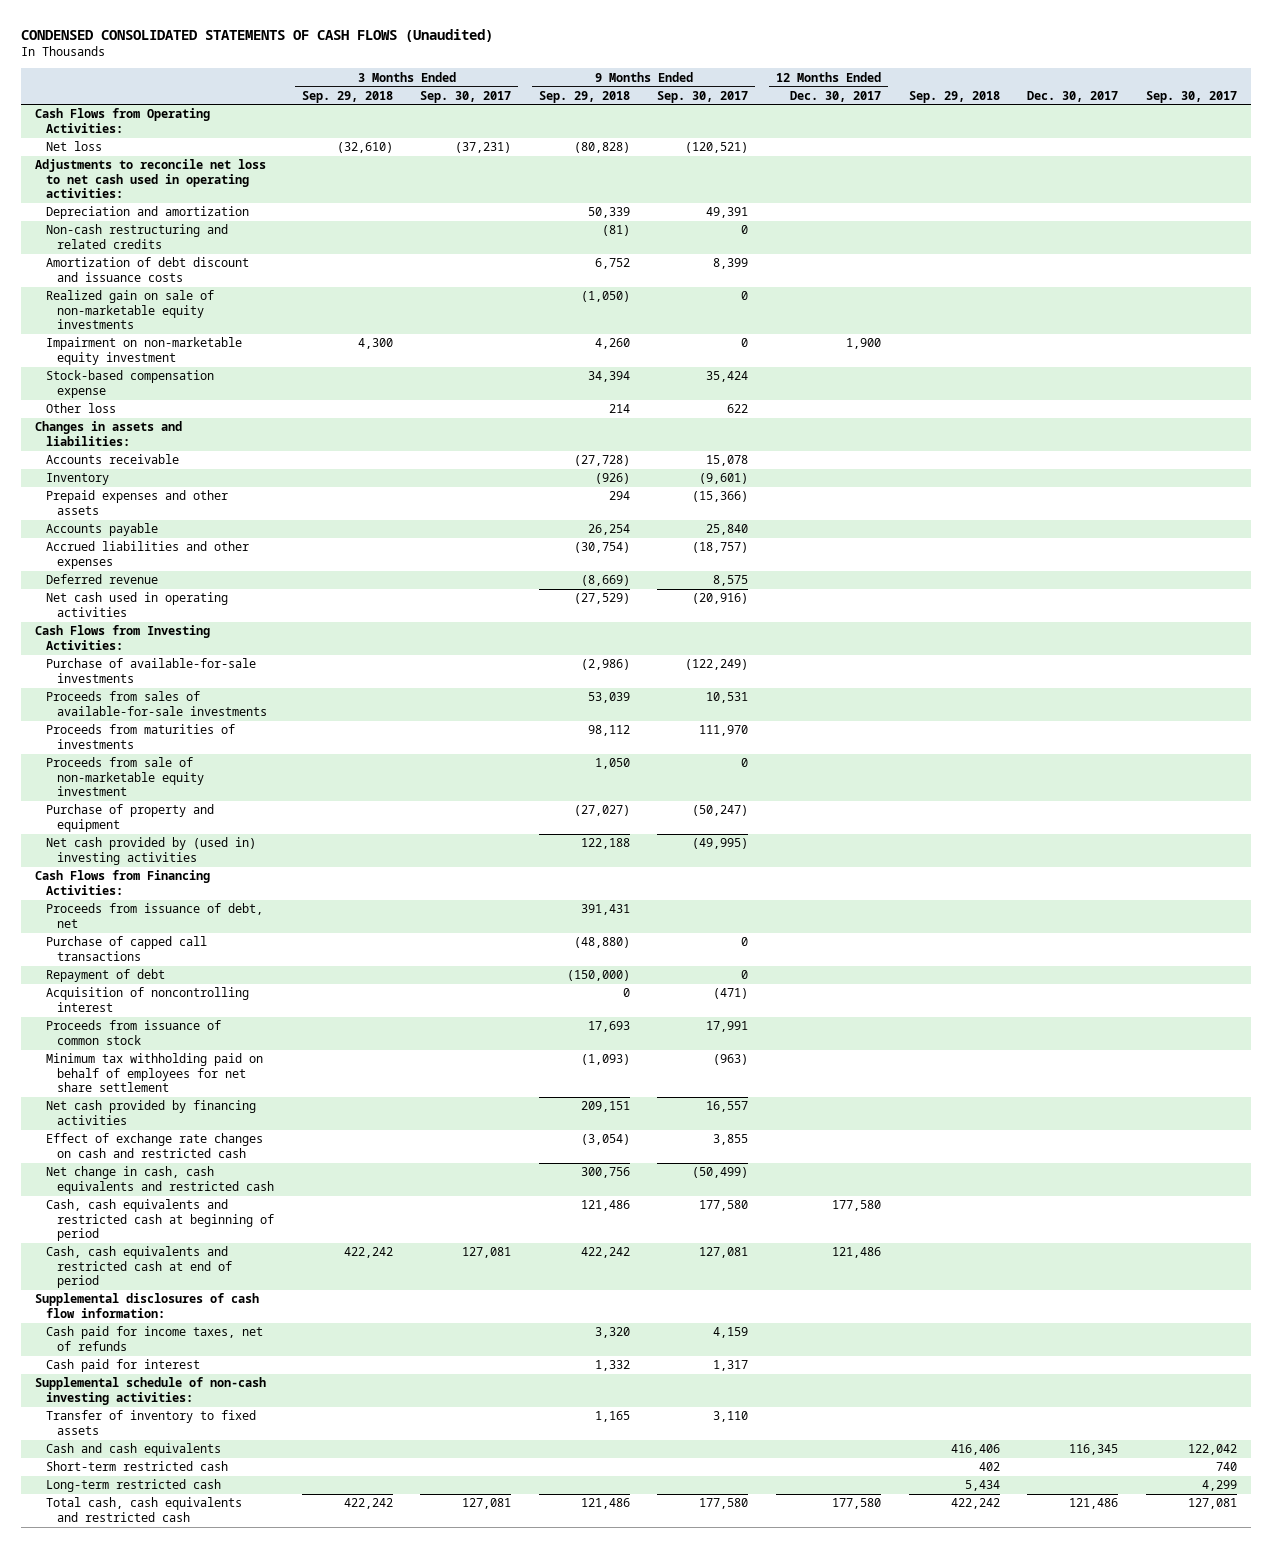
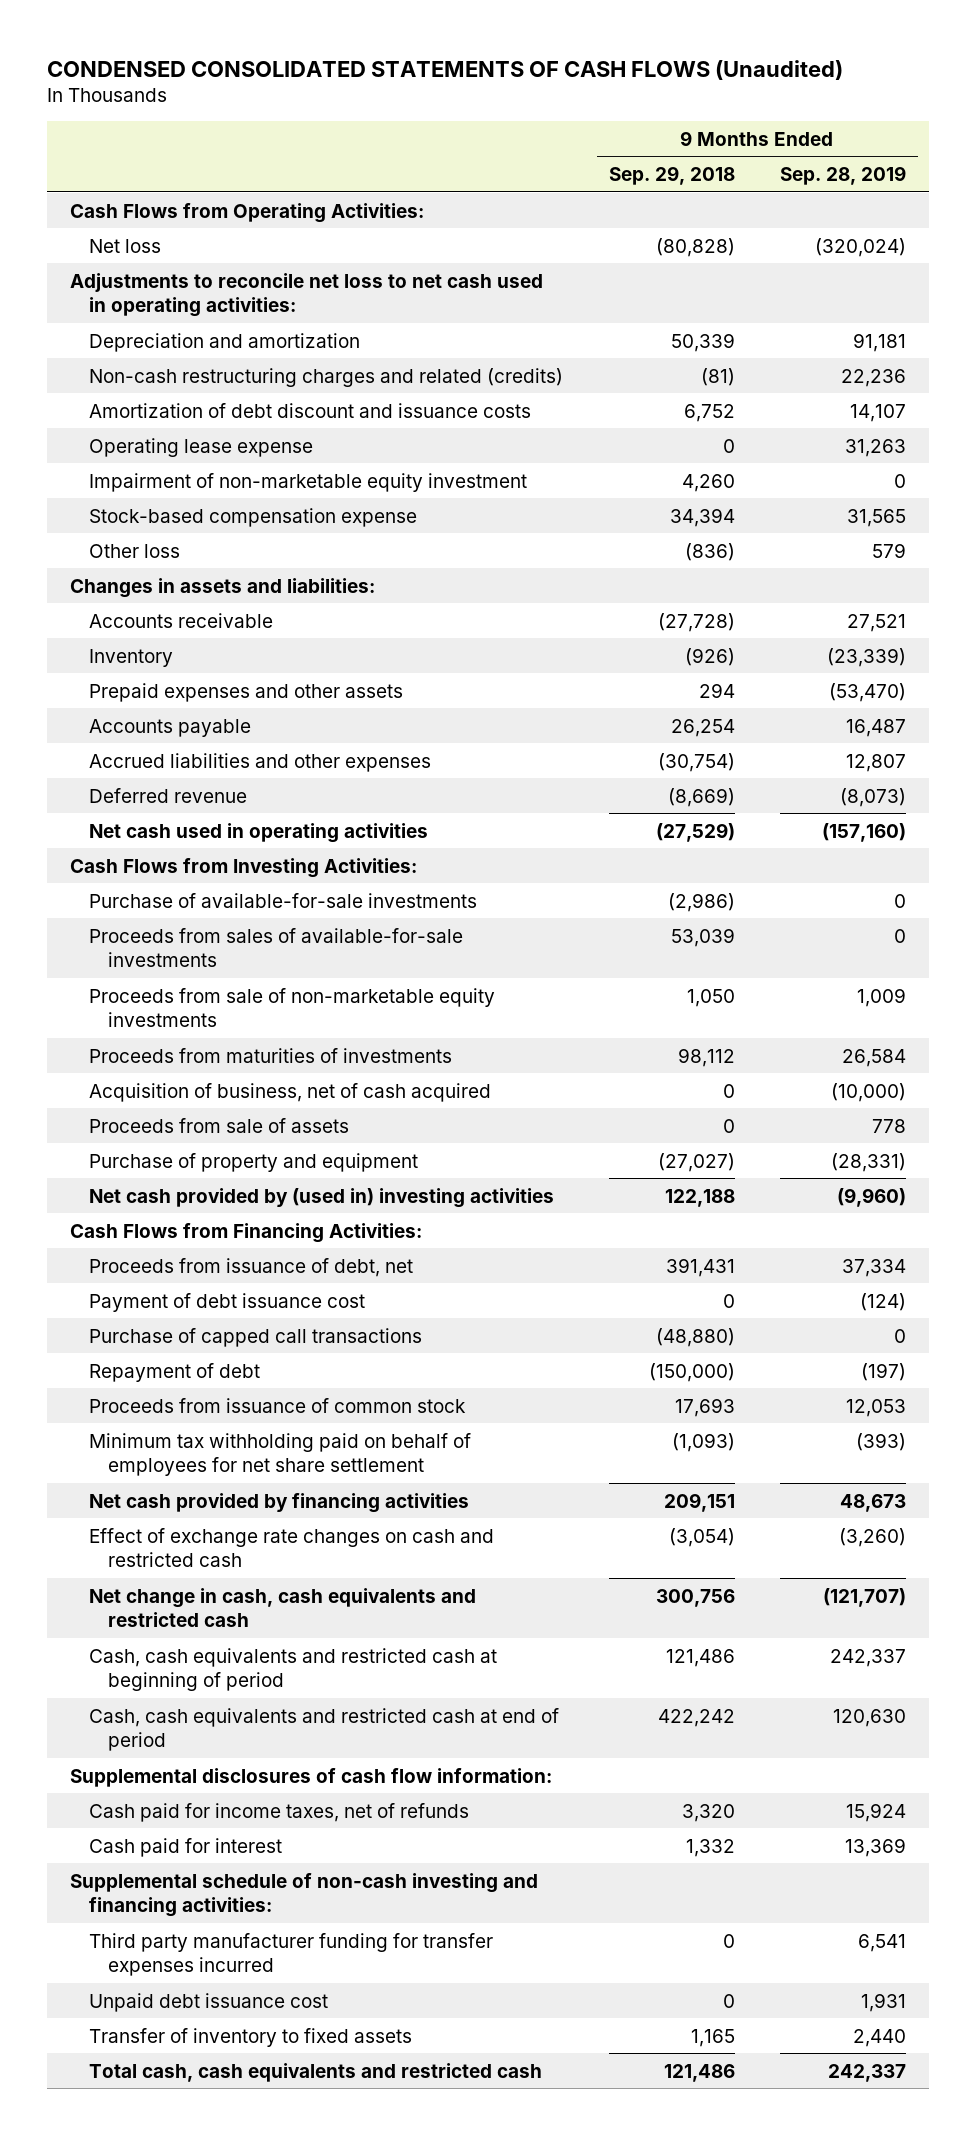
- | 3 Months Ended Sep. 29, 2018 | 3 Months Ended Sep. 30, 2017 | 9 Months Ended Sep. 29, 2018 | 9 Months Ended Sep. 30, 2017 | 12 Months Ended Dec. 30, 2017 | Sep. 29, 2018 | Dec. 30, 2017 | Sep. 30, 2017
+ | 9 Months Ended Sep. 29, 2018 | 9 Months Ended Sep. 28, 2019
- Non-cash restructuring and related credits | | | (81) | 0 | | | |
+ Non-cash restructuring charges and related (credits) | (81) | 22,236
- Realized gain on sale of non-marketable equity investments | | | (1,050) | 0 | | | |
- Impairment on non-marketable equity investment | 4,300 | | 4,260 | 0 | 1,900 | | |
+ Operating lease expense | 0 | 31,263
+ Impairment of non-marketable equity investment | 4,260 | 0
- Other loss | | | 214 | 622 | | | |
+ Other loss | (836) | 579
+ Proceeds from sale of non-marketable equity investments | 1,050 | 1,009
- Proceeds from sale of non-marketable equity investment | | | 1,050 | 0 | | | |
+ Acquisition of business, net of cash acquired | 0 | (10,000)
+ Proceeds from sale of assets | 0 | 778
+ Payment of debt issuance cost | 0 | (124)
- Acquisition of noncontrolling interest | | | 0 | (471) | | | |
- Supplemental schedule of non-cash investing activities:
+ Supplemental schedule of non-cash investing and financing activities:
+ Third party manufacturer funding for transfer expenses incurred | 0 | 6,541
+ Unpaid debt issuance cost | 0 | 1,931
- Cash and cash equivalents | | | | | | 416,406 | 116,345 | 122,042
- Short-term restricted cash | | | | | | 402 | | 740
- Long-term restricted cash | | | | | | 5,434 | | 4,299

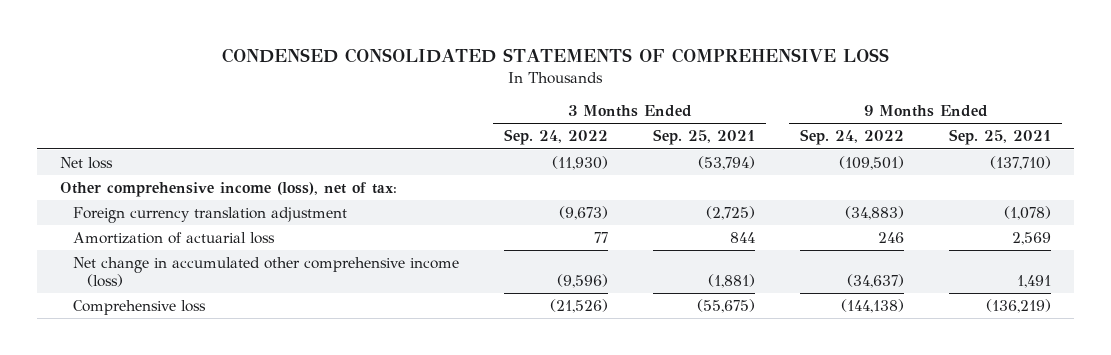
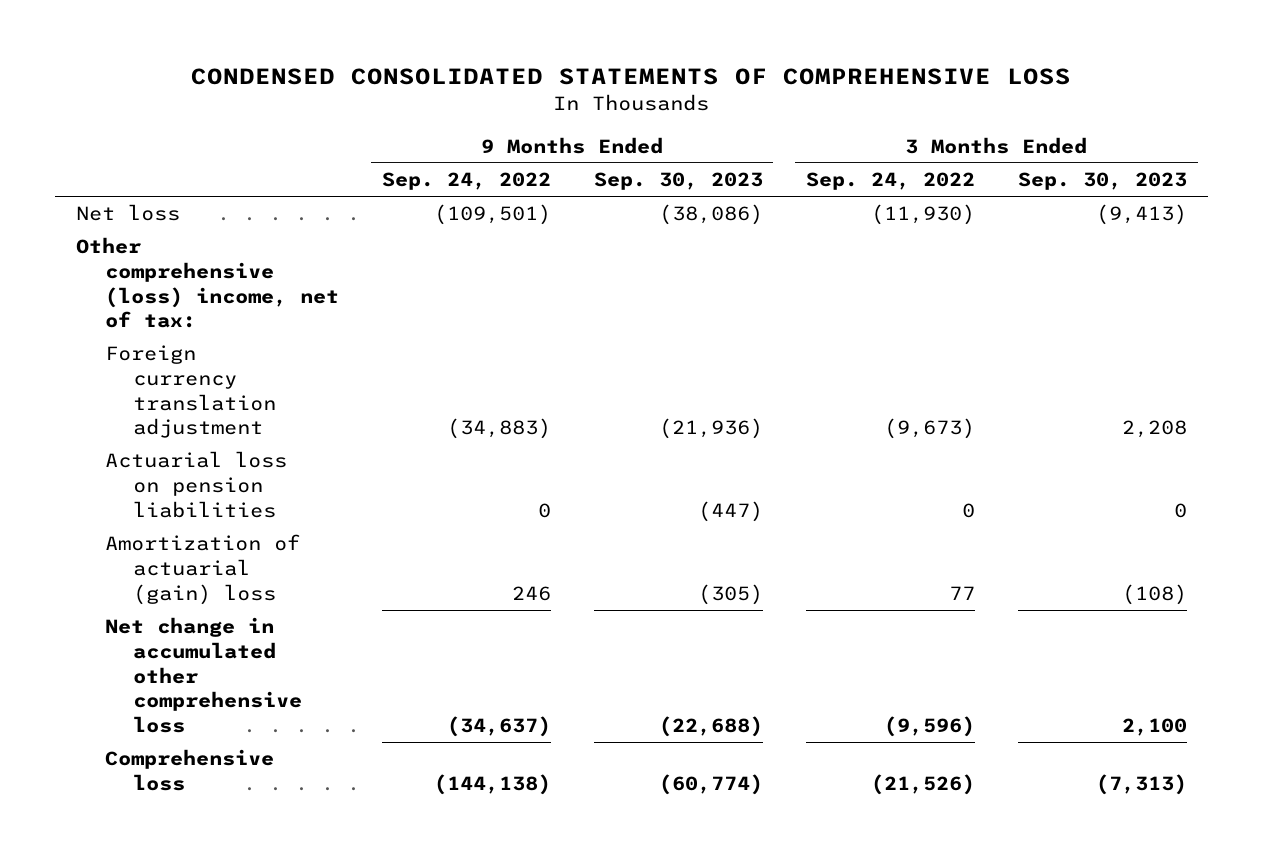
- | 3 Months Ended Sep. 24, 2022 | 3 Months Ended Sep. 25, 2021 | 9 Months Ended Sep. 24, 2022 | 9 Months Ended Sep. 25, 2021
+ | 9 Months Ended Sep. 24, 2022 | 9 Months Ended Sep. 30, 2023 | 3 Months Ended Sep. 24, 2022 | 3 Months Ended Sep. 30, 2023
- Other comprehensive income (loss), net of tax:
+ Other comprehensive (loss) income, net of tax:
- Amortization of actuarial loss | 77 | 844 | 246 | 2,569
- Net change in accumulated other comprehensive income (loss) | (9,596) | (1,881) | (34,637) | 1,491
+ Actuarial loss on pension liabilities | 0 | (447) | 0 | 0
+ Amortization of actuarial (gain) loss | 246 | (305) | 77 | (108)
+ Net change in accumulated other comprehensive loss | (34,637) | (22,688) | (9,596) | 2,100

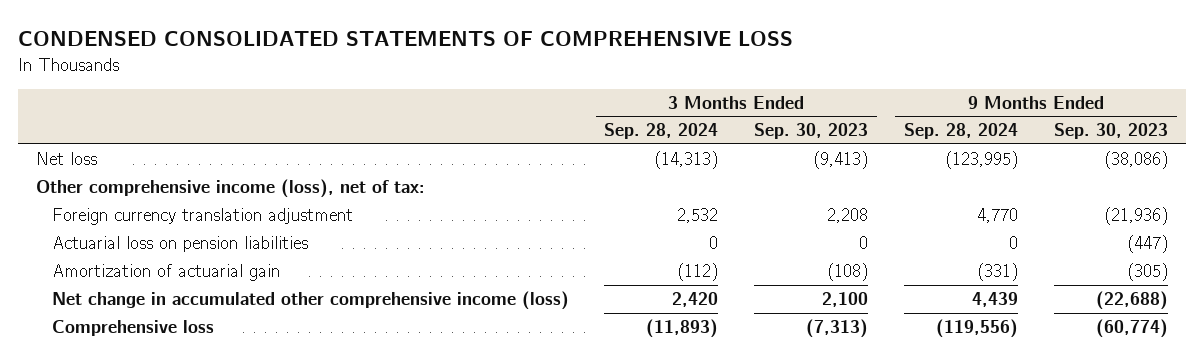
- | 9 Months Ended Sep. 24, 2022 | 9 Months Ended Sep. 30, 2023 | 3 Months Ended Sep. 24, 2022 | 3 Months Ended Sep. 30, 2023
+ | 3 Months Ended Sep. 28, 2024 | 3 Months Ended Sep. 30, 2023 | 9 Months Ended Sep. 28, 2024 | 9 Months Ended Sep. 30, 2023
- Other comprehensive (loss) income, net of tax:
+ Other comprehensive income (loss), net of tax:
- Amortization of actuarial (gain) loss | 246 | (305) | 77 | (108)
- Net change in accumulated other comprehensive loss | (34,637) | (22,688) | (9,596) | 2,100
+ Amortization of actuarial gain | (112) | (108) | (331) | (305)
+ Net change in accumulated other comprehensive income (loss) | 2,420 | 2,100 | 4,439 | (22,688)

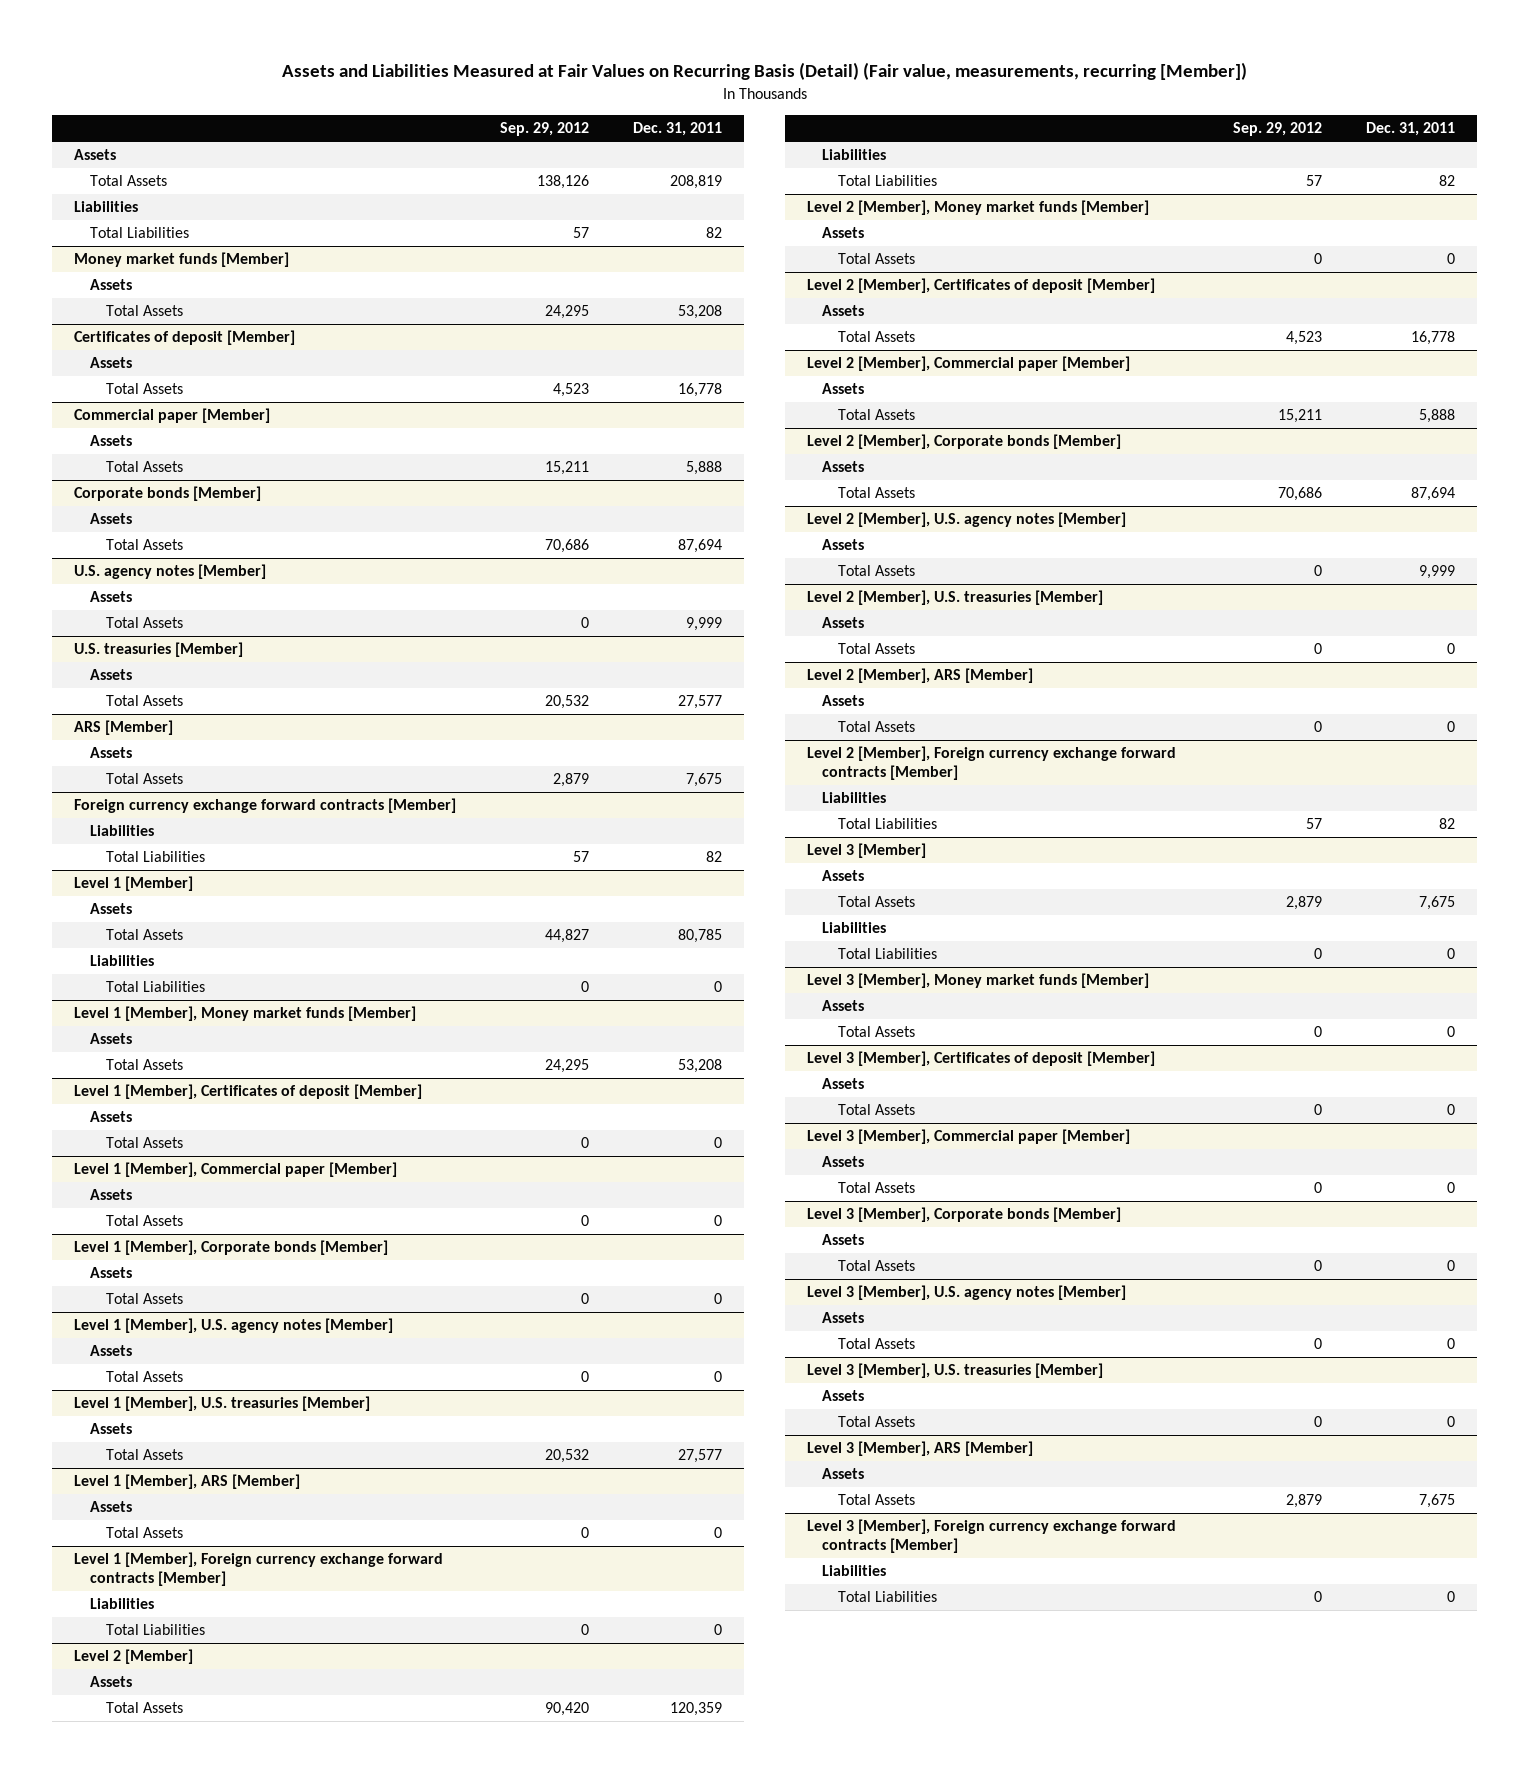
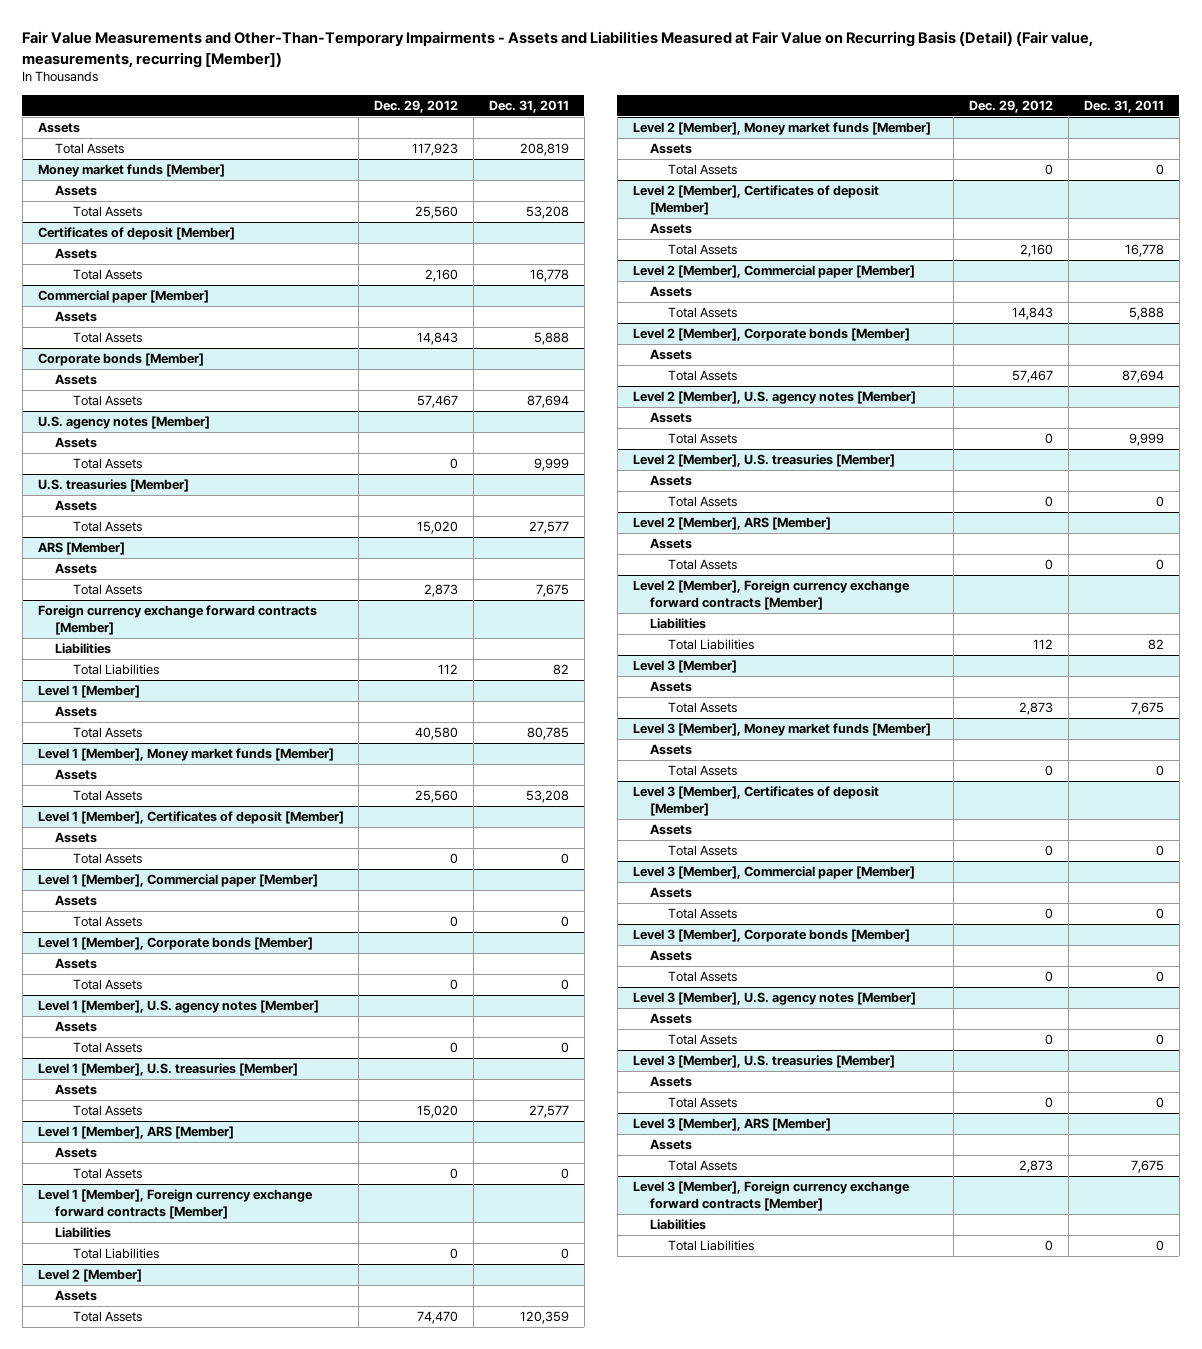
- Assets and Liabilities Measured at Fair Values on Recurring Basis (Detail) (Fair value, measurements, recurring [Member])
+ Fair Value Measurements and Other-Than-Temporary Impairments - Assets and Liabilities Measured at Fair Value on Recurring Basis (Detail) (Fair value, measurements, recurring [Member])
- | Sep. 29, 2012 | Dec. 31, 2011
+ | Dec. 29, 2012 | Dec. 31, 2011
- Liabilities
- Total Liabilities | 57 | 82
@ Level 1 [Member]
- Liabilities
- Total Liabilities | 0 | 0
@ Level 2 [Member]
- Liabilities
- Total Liabilities | 57 | 82
@ Level 3 [Member]
- Liabilities
- Total Liabilities | 0 | 0

